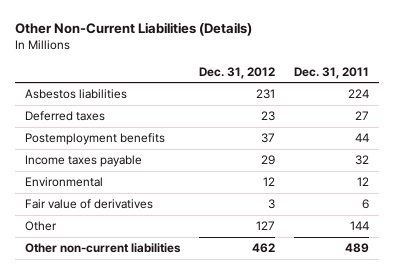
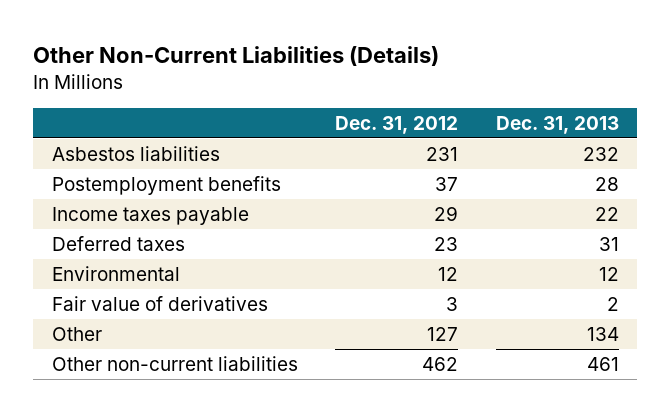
- | Dec. 31, 2012 | Dec. 31, 2011
+ | Dec. 31, 2012 | Dec. 31, 2013
moved down: Deferred taxes | 23 | 31

